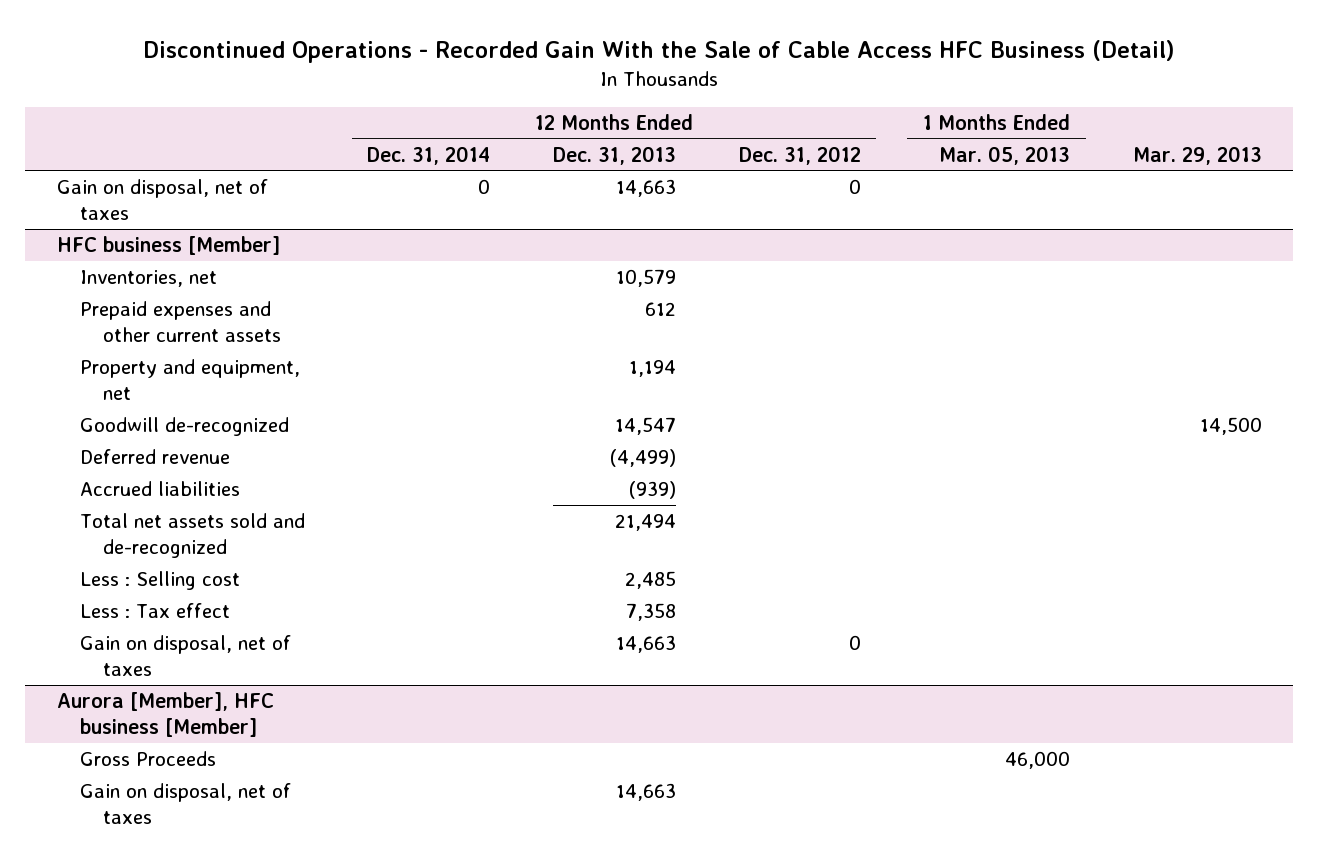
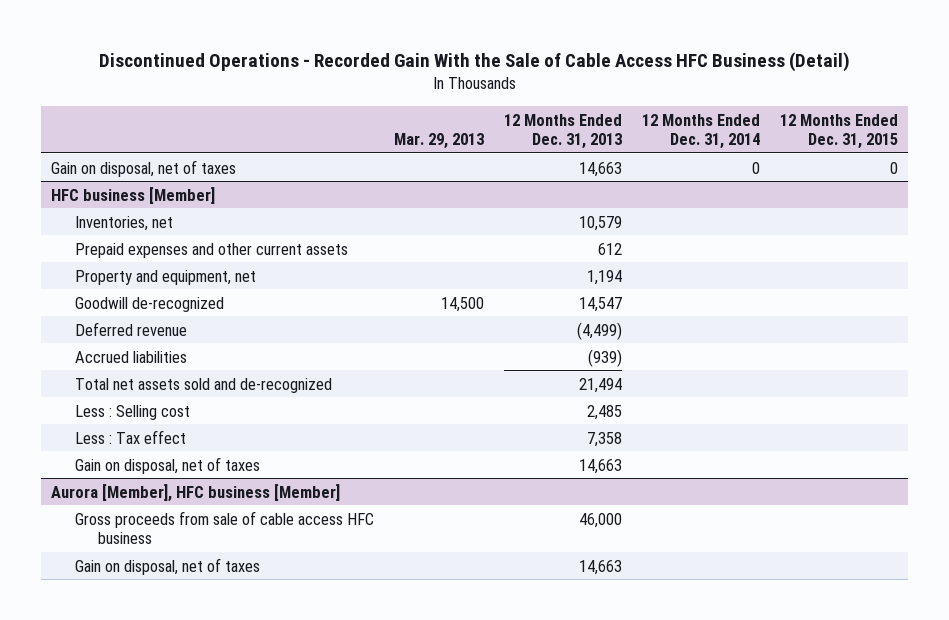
- | 12 Months Ended Dec. 31, 2014 | 12 Months Ended Dec. 31, 2013 | 12 Months Ended Dec. 31, 2012 | 1 Months Ended Mar. 05, 2013 | Mar. 29, 2013
+ | Mar. 29, 2013 | 12 Months Ended Dec. 31, 2013 | 12 Months Ended Dec. 31, 2014 | 12 Months Ended Dec. 31, 2015
@ Aurora [Member], HFC business [Member]
- Gross Proceeds | | | | 46,000 |
+ Gross proceeds from sale of cable access HFC business | | 46,000 | |

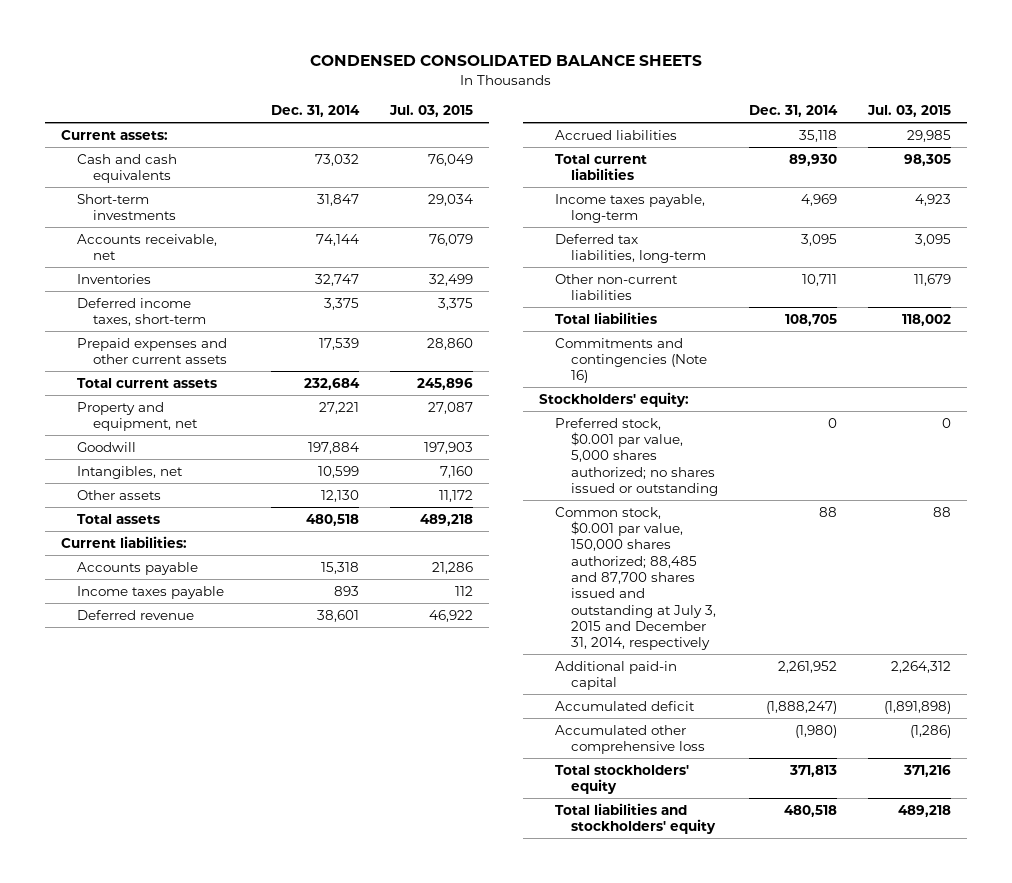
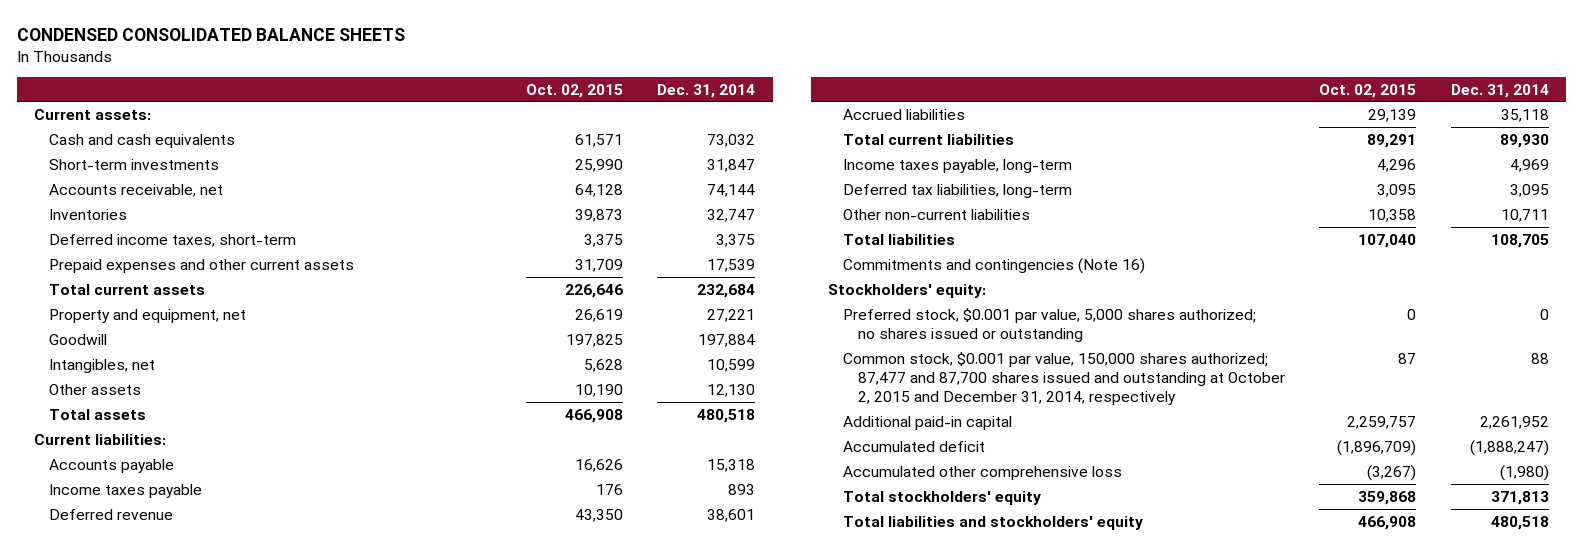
- | Dec. 31, 2014 | Jul. 03, 2015
+ | Oct. 02, 2015 | Dec. 31, 2014
- Common stock, $0.001 par value, 150,000 shares authorized; 88,485 and 87,700 shares issued and outstanding at July 3, 2015 and December 31, 2014, respectively | 88 | 88
+ Common stock, $0.001 par value, 150,000 shares authorized; 87,477 and 87,700 shares issued and outstanding at October 2, 2015 and December 31, 2014, respectively | 87 | 88

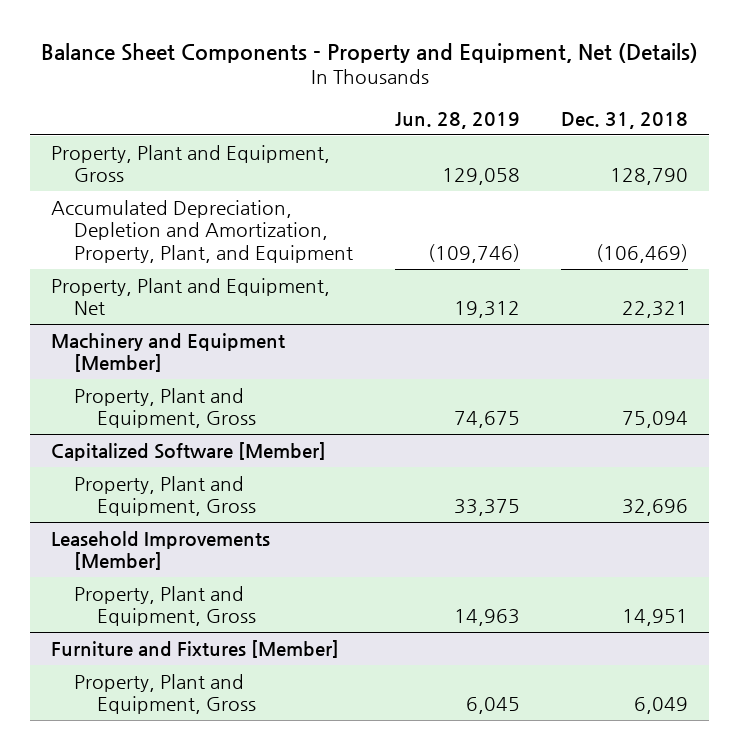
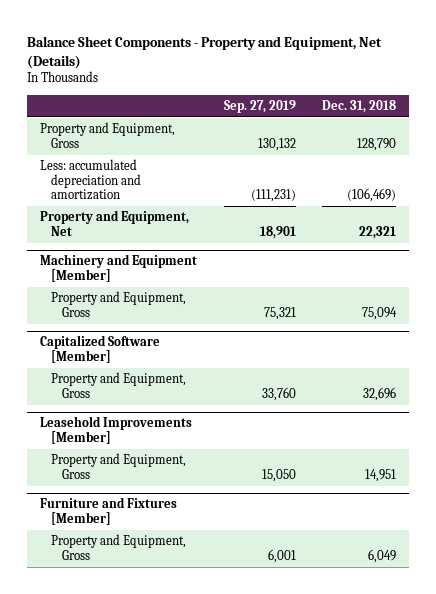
- | Jun. 28, 2019 | Dec. 31, 2018
+ | Sep. 27, 2019 | Dec. 31, 2018
- Property, Plant and Equipment, Gross | 129,058 | 128,790
- Accumulated Depreciation, Depletion and Amortization, Property, Plant, and Equipment | (109,746) | (106,469)
- Property, Plant and Equipment, Net | 19,312 | 22,321
+ Property and Equipment, Gross | 130,132 | 128,790
+ Less: accumulated depreciation and amortization | (111,231) | (106,469)
+ Property and Equipment, Net | 18,901 | 22,321
@ Machinery and Equipment [Member]
- Property, Plant and Equipment, Gross | 74,675 | 75,094
+ Property and Equipment, Gross | 75,321 | 75,094
@ Capitalized Software [Member]
- Property, Plant and Equipment, Gross | 33,375 | 32,696
+ Property and Equipment, Gross | 33,760 | 32,696
@ Leasehold Improvements [Member]
- Property, Plant and Equipment, Gross | 14,963 | 14,951
+ Property and Equipment, Gross | 15,050 | 14,951
@ Furniture and Fixtures [Member]
- Property, Plant and Equipment, Gross | 6,045 | 6,049
+ Property and Equipment, Gross | 6,001 | 6,049

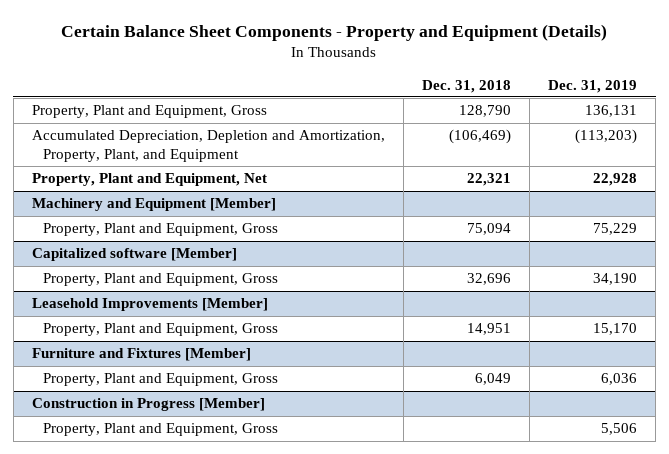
- Balance Sheet Components - Property and Equipment, Net (Details)
+ Certain Balance Sheet Components - Property and Equipment (Details)
- | Sep. 27, 2019 | Dec. 31, 2018
+ | Dec. 31, 2018 | Dec. 31, 2019
- Property and Equipment, Gross | 130,132 | 128,790
- Less: accumulated depreciation and amortization | (111,231) | (106,469)
- Property and Equipment, Net | 18,901 | 22,321
+ Property, Plant and Equipment, Gross | 128,790 | 136,131
+ Accumulated Depreciation, Depletion and Amortization, Property, Plant, and Equipment | (106,469) | (113,203)
+ Property, Plant and Equipment, Net | 22,321 | 22,928
@ Machinery and Equipment [Member]
- Property and Equipment, Gross | 75,321 | 75,094
- Capitalized Software [Member]
- Property and Equipment, Gross | 33,760 | 32,696
@ Machinery and Equipment [Member]
+ Property, Plant and Equipment, Gross | 75,094 | 75,229
+ Capitalized software [Member]
+ Property, Plant and Equipment, Gross | 32,696 | 34,190
@ Leasehold Improvements [Member]
- Property and Equipment, Gross | 15,050 | 14,951
+ Property, Plant and Equipment, Gross | 14,951 | 15,170
@ Furniture and Fixtures [Member]
- Property and Equipment, Gross | 6,001 | 6,049
+ Property, Plant and Equipment, Gross | 6,049 | 6,036
+ Construction in Progress [Member]
+ Property, Plant and Equipment, Gross | | 5,506

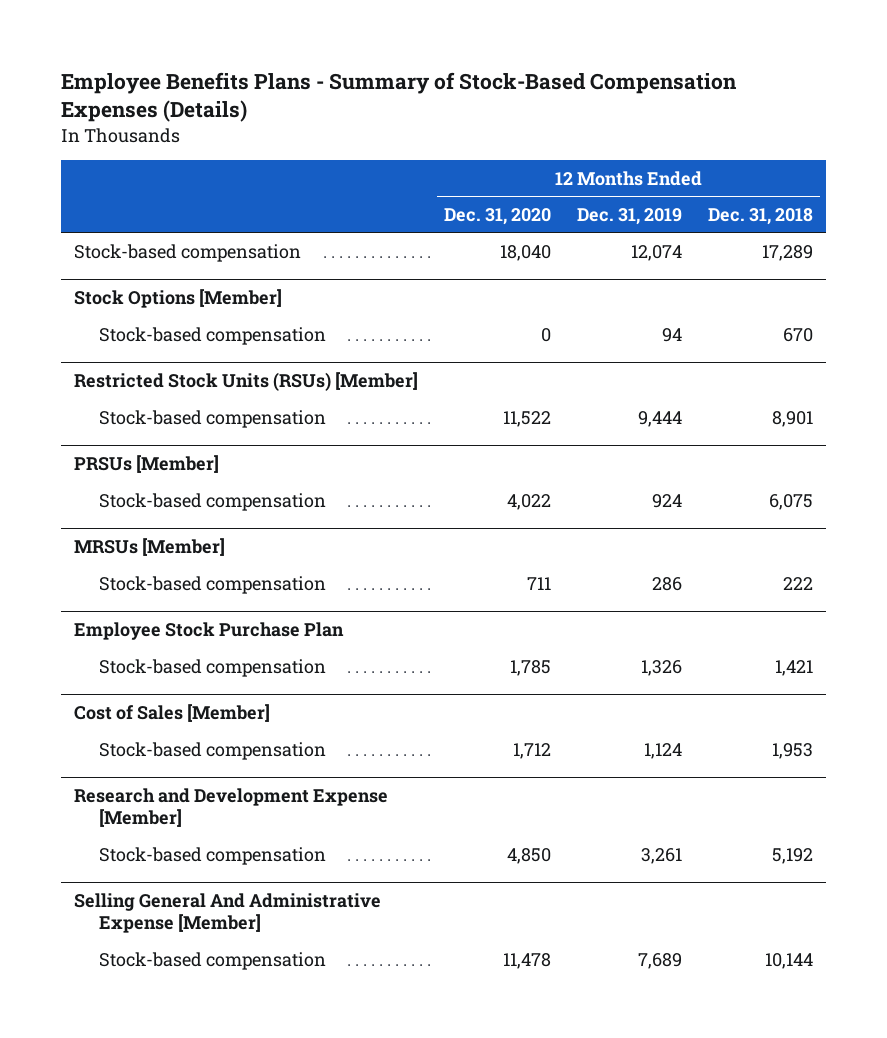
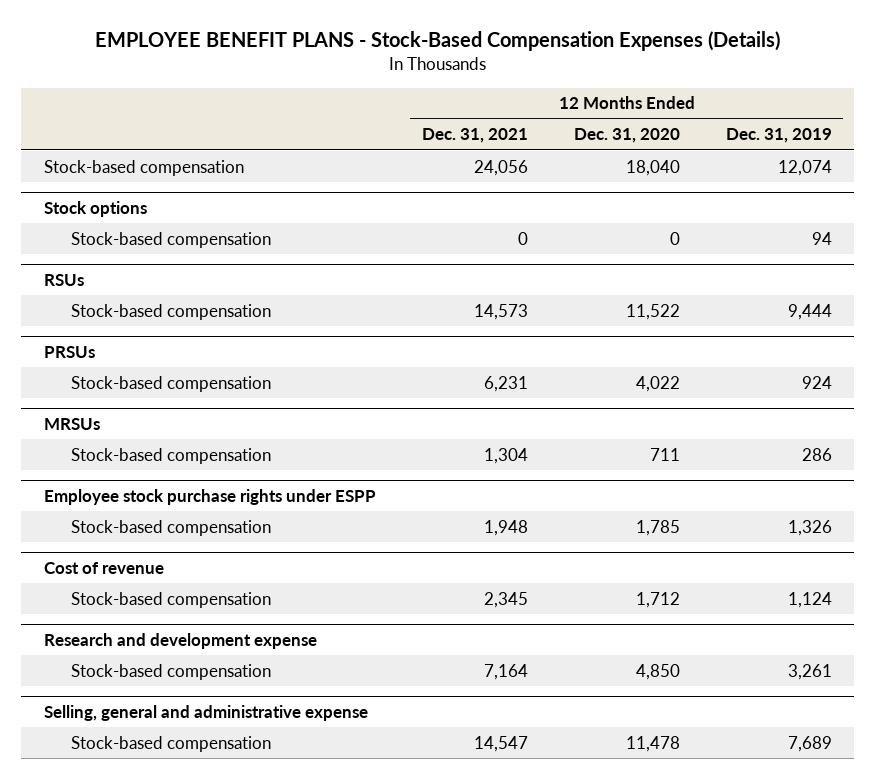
- Employee Benefits Plans - Summary of Stock-Based Compensation Expenses (Details)
+ EMPLOYEE BENEFIT PLANS - Stock-Based Compensation Expenses (Details)
- | 12 Months Ended Dec. 31, 2020 | 12 Months Ended Dec. 31, 2019 | 12 Months Ended Dec. 31, 2018
+ | 12 Months Ended Dec. 31, 2021 | 12 Months Ended Dec. 31, 2020 | 12 Months Ended Dec. 31, 2019
- Stock Options [Member]
+ Stock options
- Restricted Stock Units (RSUs) [Member]
+ RSUs
- PRSUs [Member]
+ PRSUs
- MRSUs [Member]
+ MRSUs
- Employee Stock Purchase Plan
+ Employee stock purchase rights under ESPP
- Cost of Sales [Member]
+ Cost of revenue
- Research and Development Expense [Member]
+ Research and development expense
- Selling General And Administrative Expense [Member]
+ Selling, general and administrative expense

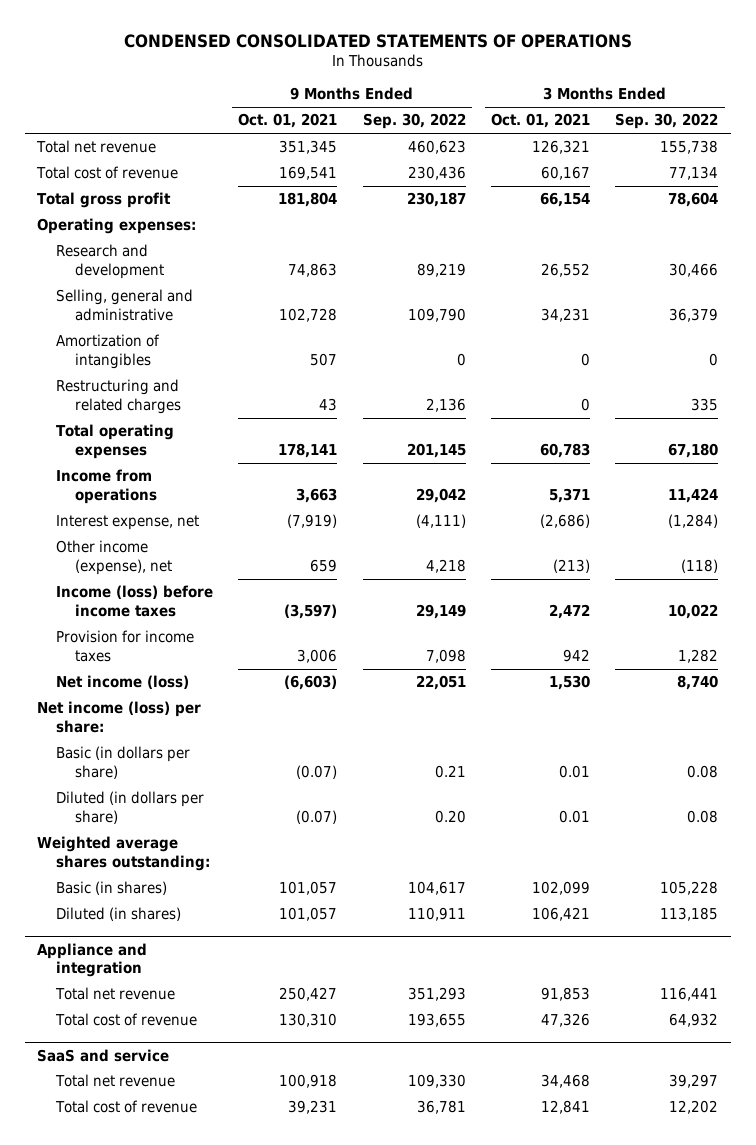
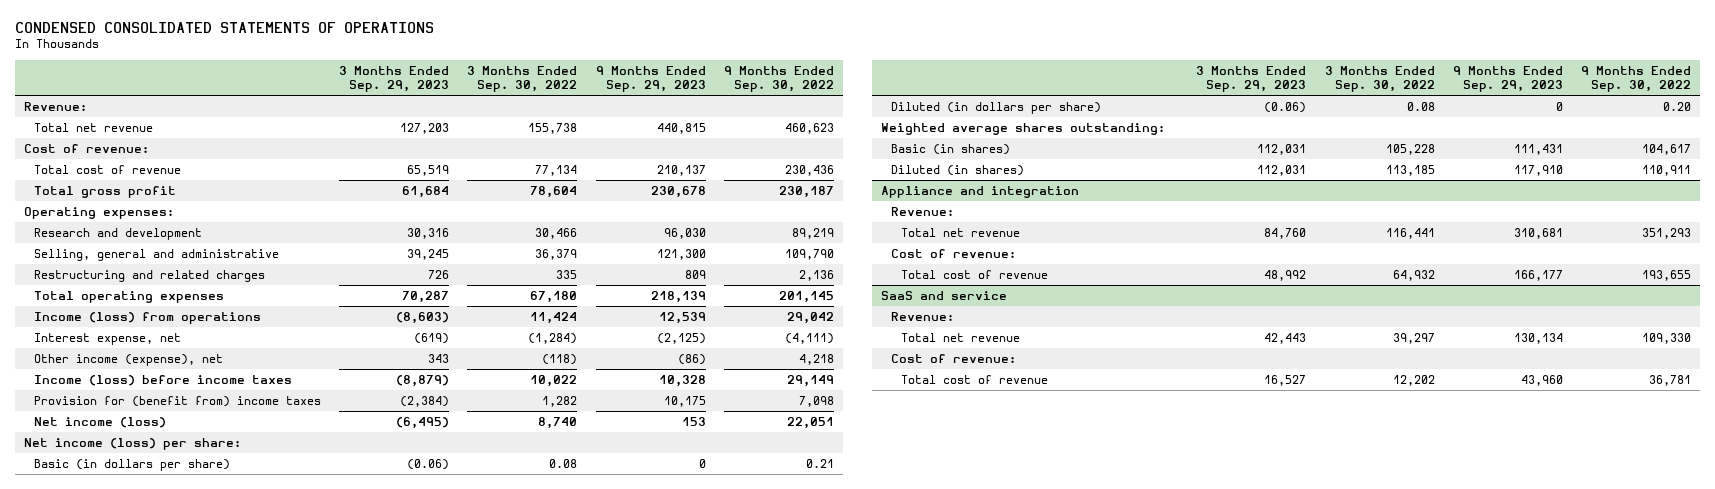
- | 9 Months Ended Oct. 01, 2021 | 9 Months Ended Sep. 30, 2022 | 3 Months Ended Oct. 01, 2021 | 3 Months Ended Sep. 30, 2022
+ | 3 Months Ended Sep. 29, 2023 | 3 Months Ended Sep. 30, 2022 | 9 Months Ended Sep. 29, 2023 | 9 Months Ended Sep. 30, 2022
+ Revenue:
+ Cost of revenue:
- Amortization of intangibles | 507 | 0 | 0 | 0
- Income from operations | 3,663 | 29,042 | 5,371 | 11,424
+ Income (loss) from operations | (8,603) | 11,424 | 12,539 | 29,042
- Provision for income taxes | 3,006 | 7,098 | 942 | 1,282
+ Provision for (benefit from) income taxes | (2,384) | 1,282 | 10,175 | 7,098
@ Appliance and integration
+ Revenue:
+ Cost of revenue:
@ SaaS and service
+ Revenue:
+ Cost of revenue:

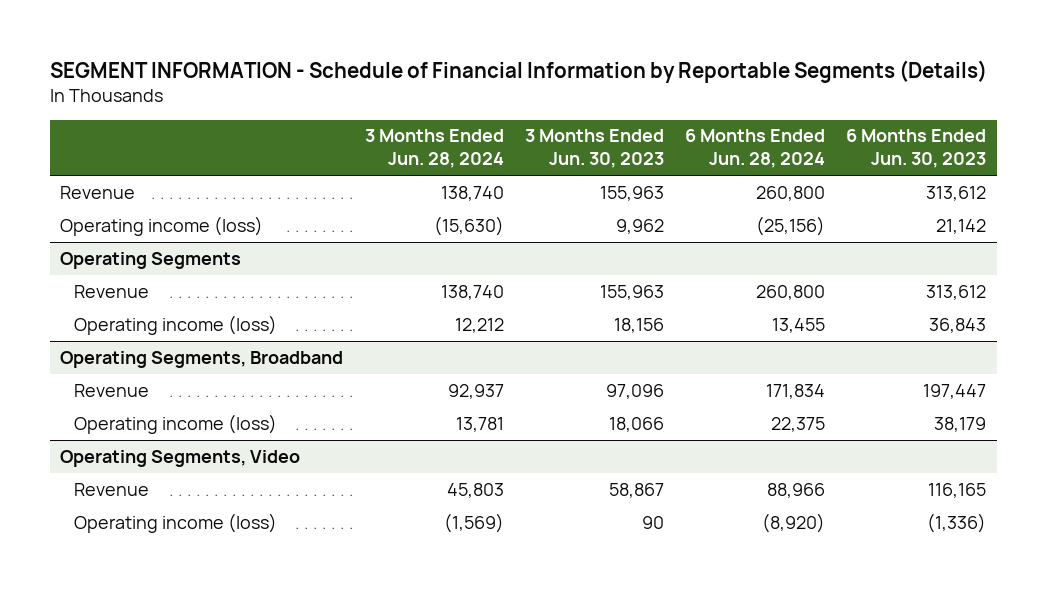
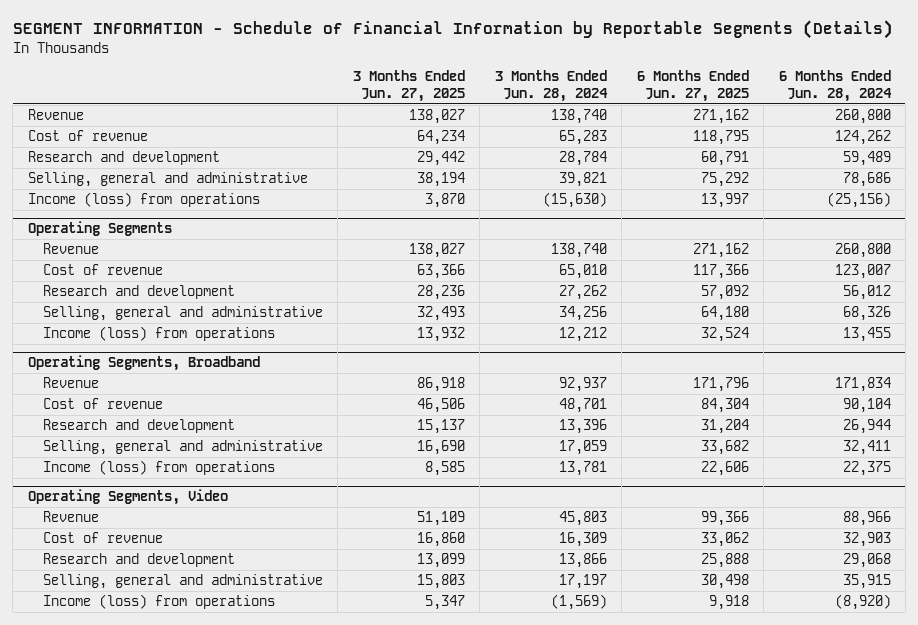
- | 3 Months Ended Jun. 28, 2024 | 3 Months Ended Jun. 30, 2023 | 6 Months Ended Jun. 28, 2024 | 6 Months Ended Jun. 30, 2023
+ | 3 Months Ended Jun. 27, 2025 | 3 Months Ended Jun. 28, 2024 | 6 Months Ended Jun. 27, 2025 | 6 Months Ended Jun. 28, 2024
- Operating income (loss) | (15,630) | 9,962 | (25,156) | 21,142
+ Cost of revenue | 64,234 | 65,283 | 118,795 | 124,262
+ Research and development | 29,442 | 28,784 | 60,791 | 59,489
+ Selling, general and administrative | 38,194 | 39,821 | 75,292 | 78,686
+ Income (loss) from operations | 3,870 | (15,630) | 13,997 | (25,156)
@ Operating Segments
- Operating income (loss) | 12,212 | 18,156 | 13,455 | 36,843
+ Cost of revenue | 63,366 | 65,010 | 117,366 | 123,007
+ Research and development | 28,236 | 27,262 | 57,092 | 56,012
+ Selling, general and administrative | 32,493 | 34,256 | 64,180 | 68,326
+ Income (loss) from operations | 13,932 | 12,212 | 32,524 | 13,455
@ Operating Segments, Broadband
- Operating income (loss) | 13,781 | 18,066 | 22,375 | 38,179
+ Cost of revenue | 46,506 | 48,701 | 84,304 | 90,104
+ Research and development | 15,137 | 13,396 | 31,204 | 26,944
+ Selling, general and administrative | 16,690 | 17,059 | 33,682 | 32,411
+ Income (loss) from operations | 8,585 | 13,781 | 22,606 | 22,375
@ Operating Segments, Video
- Operating income (loss) | (1,569) | 90 | (8,920) | (1,336)
+ Cost of revenue | 16,860 | 16,309 | 33,062 | 32,903
+ Research and development | 13,099 | 13,866 | 25,888 | 29,068
+ Selling, general and administrative | 15,803 | 17,197 | 30,498 | 35,915
+ Income (loss) from operations | 5,347 | (1,569) | 9,918 | (8,920)

